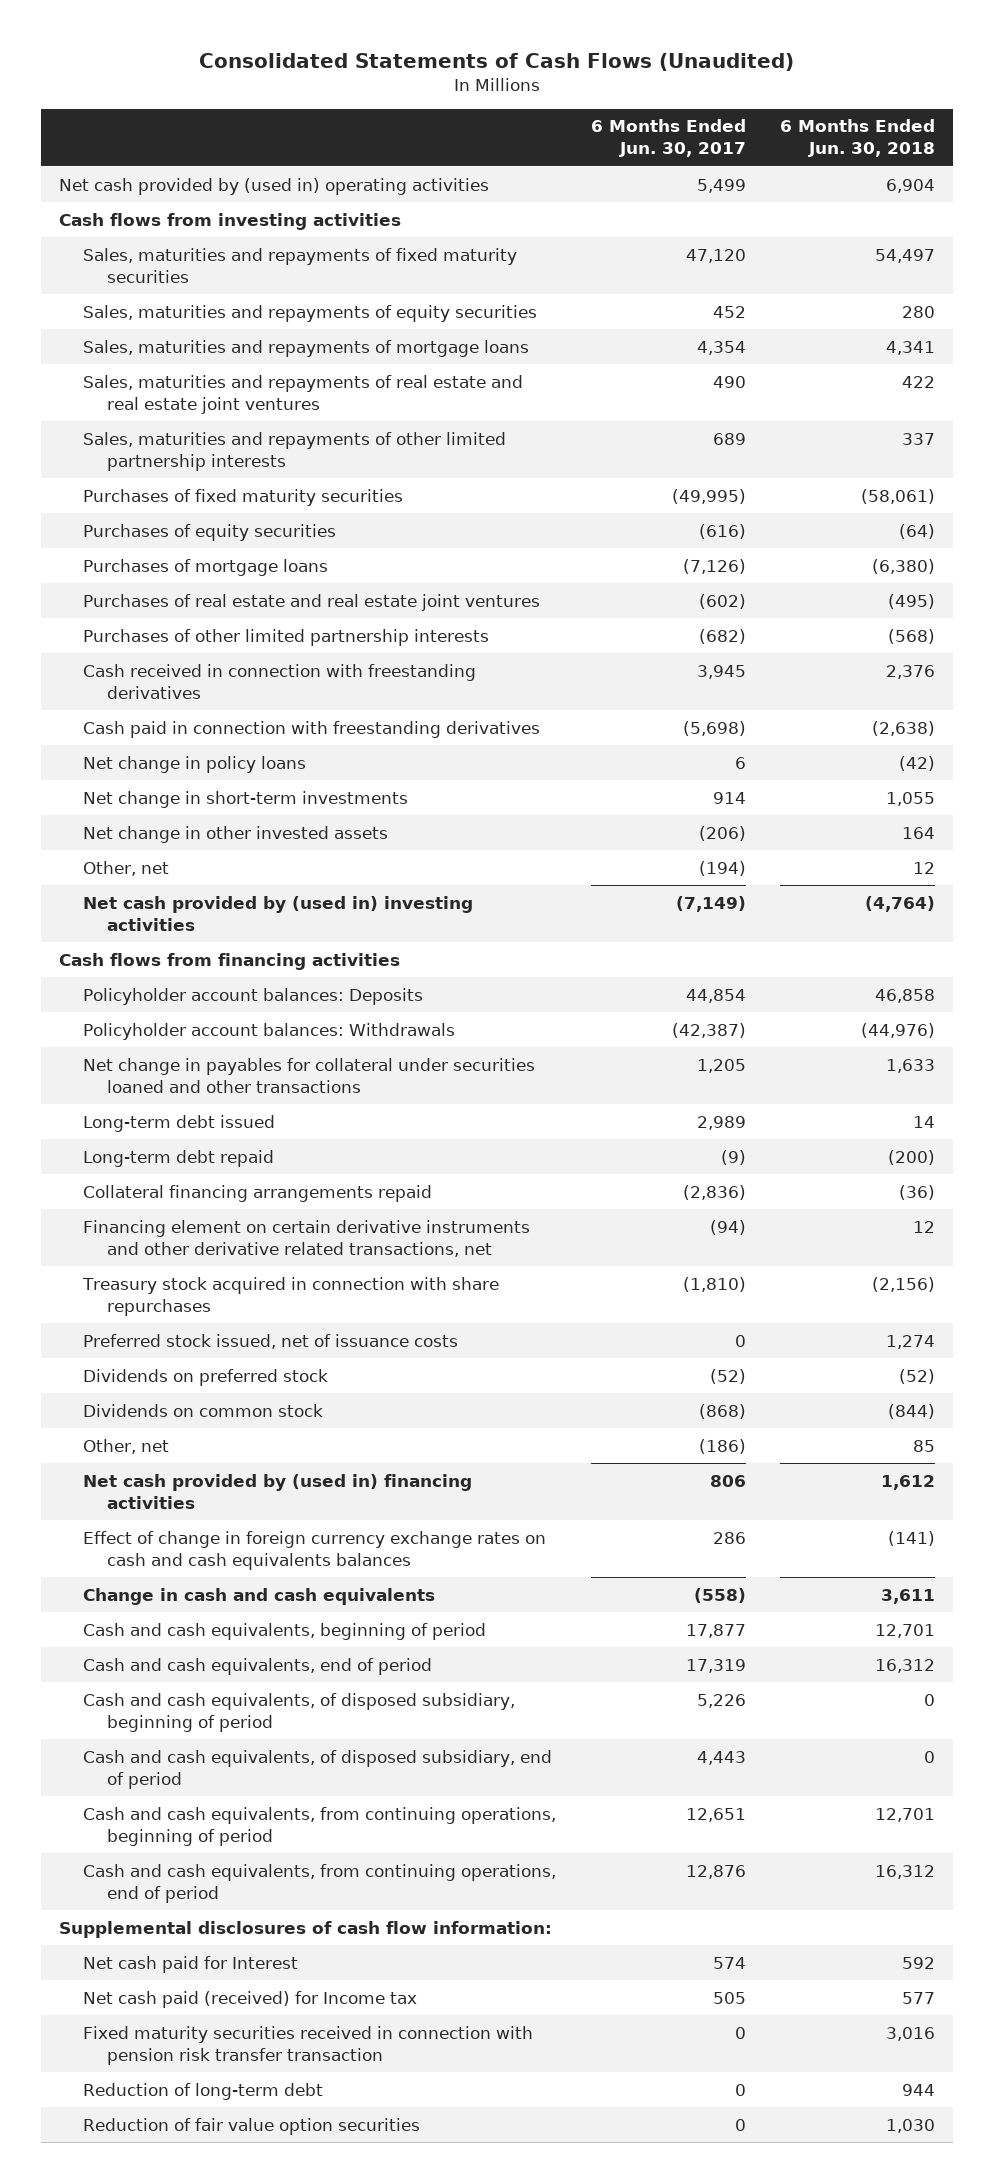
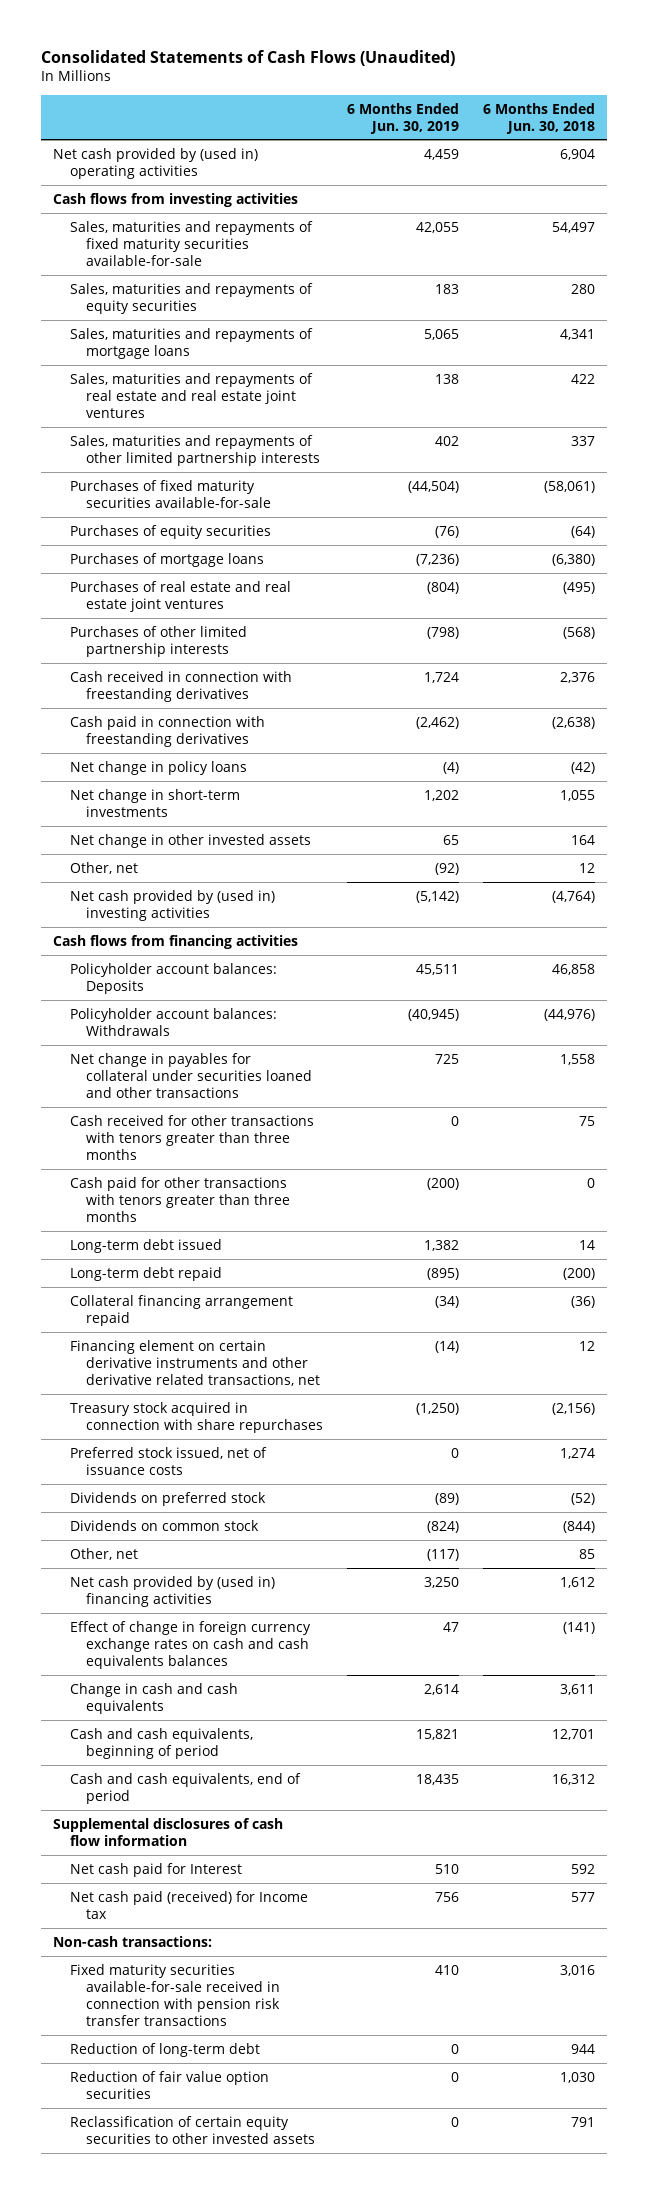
- | 6 Months Ended Jun. 30, 2017 | 6 Months Ended Jun. 30, 2018
+ | 6 Months Ended Jun. 30, 2019 | 6 Months Ended Jun. 30, 2018
- Sales, maturities and repayments of fixed maturity securities | 47,120 | 54,497
+ Sales, maturities and repayments of fixed maturity securities available-for-sale | 42,055 | 54,497
- Purchases of fixed maturity securities | (49,995) | (58,061)
+ Purchases of fixed maturity securities available-for-sale | (44,504) | (58,061)
- Net change in payables for collateral under securities loaned and other transactions | 1,205 | 1,633
+ Net change in payables for collateral under securities loaned and other transactions | 725 | 1,558
+ Cash received for other transactions with tenors greater than three months | 0 | 75
+ Cash paid for other transactions with tenors greater than three months | (200) | 0
- Collateral financing arrangements repaid | (2,836) | (36)
+ Collateral financing arrangement repaid | (34) | (36)
- Cash and cash equivalents, of disposed subsidiary, beginning of period | 5,226 | 0
- Cash and cash equivalents, of disposed subsidiary, end of period | 4,443 | 0
- Cash and cash equivalents, from continuing operations, beginning of period | 12,651 | 12,701
- Cash and cash equivalents, from continuing operations, end of period | 12,876 | 16,312
- Supplemental disclosures of cash flow information:
+ Supplemental disclosures of cash flow information
- Fixed maturity securities received in connection with pension risk transfer transaction | 0 | 3,016
+ Non-cash transactions:
+ Fixed maturity securities available-for-sale received in connection with pension risk transfer transactions | 410 | 3,016
+ Reclassification of certain equity securities to other invested assets | 0 | 791

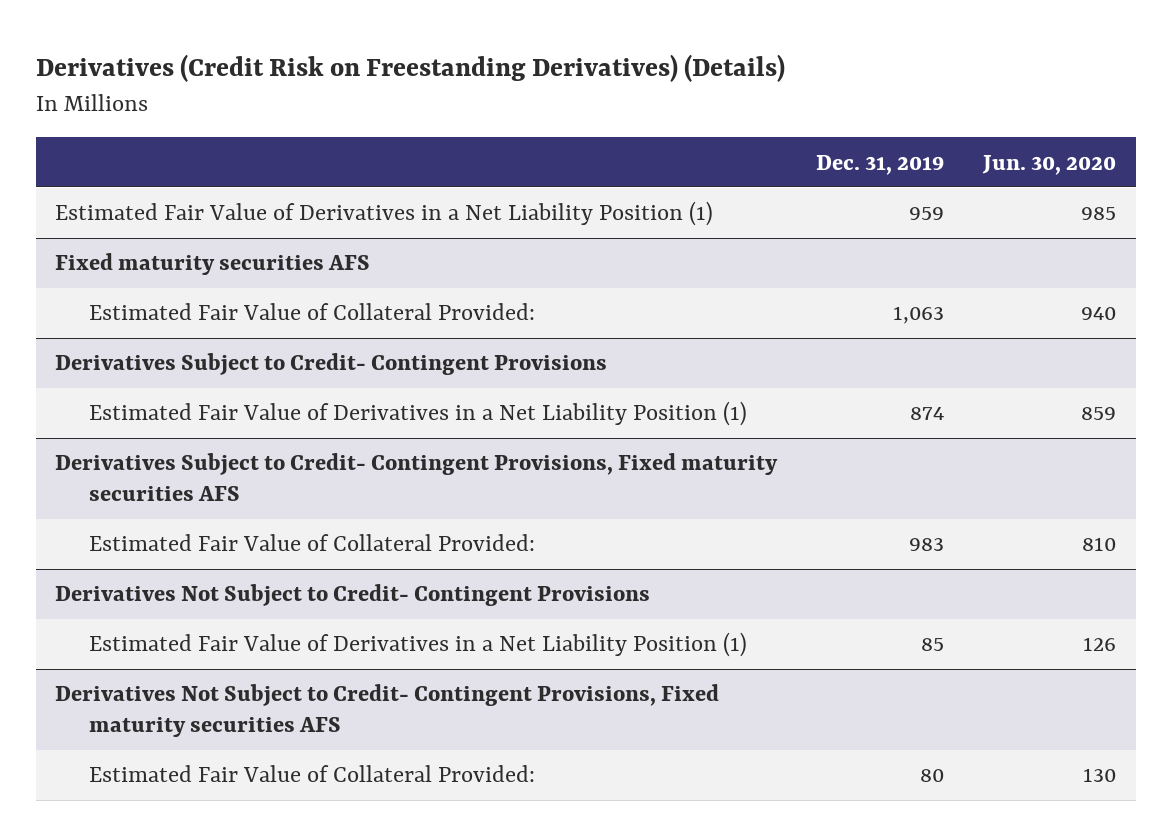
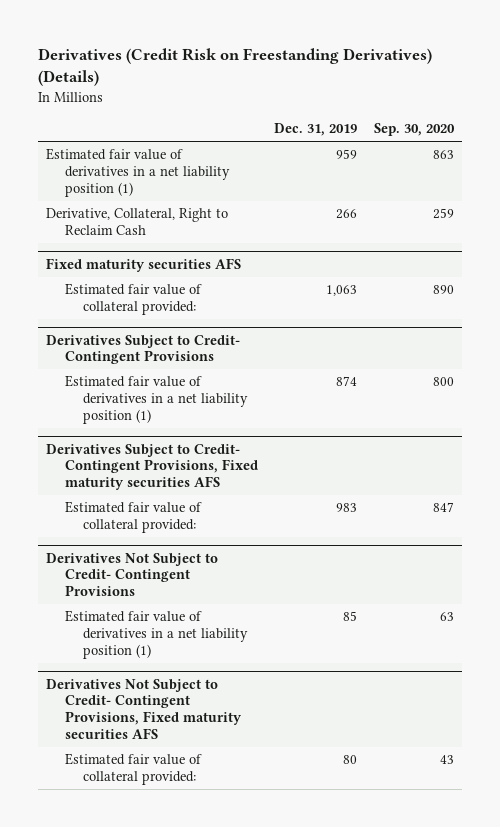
- | Dec. 31, 2019 | Jun. 30, 2020
+ | Dec. 31, 2019 | Sep. 30, 2020
- Estimated Fair Value of Derivatives in a Net Liability Position (1) | 959 | 985
+ Estimated fair value of derivatives in a net liability position (1) | 959 | 863
+ Derivative, Collateral, Right to Reclaim Cash | 266 | 259
@ Fixed maturity securities AFS
- Estimated Fair Value of Collateral Provided: | 1,063 | 940
+ Estimated fair value of collateral provided: | 1,063 | 890
@ Derivatives Subject to Credit- Contingent Provisions
- Estimated Fair Value of Derivatives in a Net Liability Position (1) | 874 | 859
+ Estimated fair value of derivatives in a net liability position (1) | 874 | 800
@ Derivatives Subject to Credit- Contingent Provisions, Fixed maturity securities AFS
- Estimated Fair Value of Collateral Provided: | 983 | 810
+ Estimated fair value of collateral provided: | 983 | 847
@ Derivatives Not Subject to Credit- Contingent Provisions
- Estimated Fair Value of Derivatives in a Net Liability Position (1) | 85 | 126
+ Estimated fair value of derivatives in a net liability position (1) | 85 | 63
@ Derivatives Not Subject to Credit- Contingent Provisions, Fixed maturity securities AFS
- Estimated Fair Value of Collateral Provided: | 80 | 130
+ Estimated fair value of collateral provided: | 80 | 43

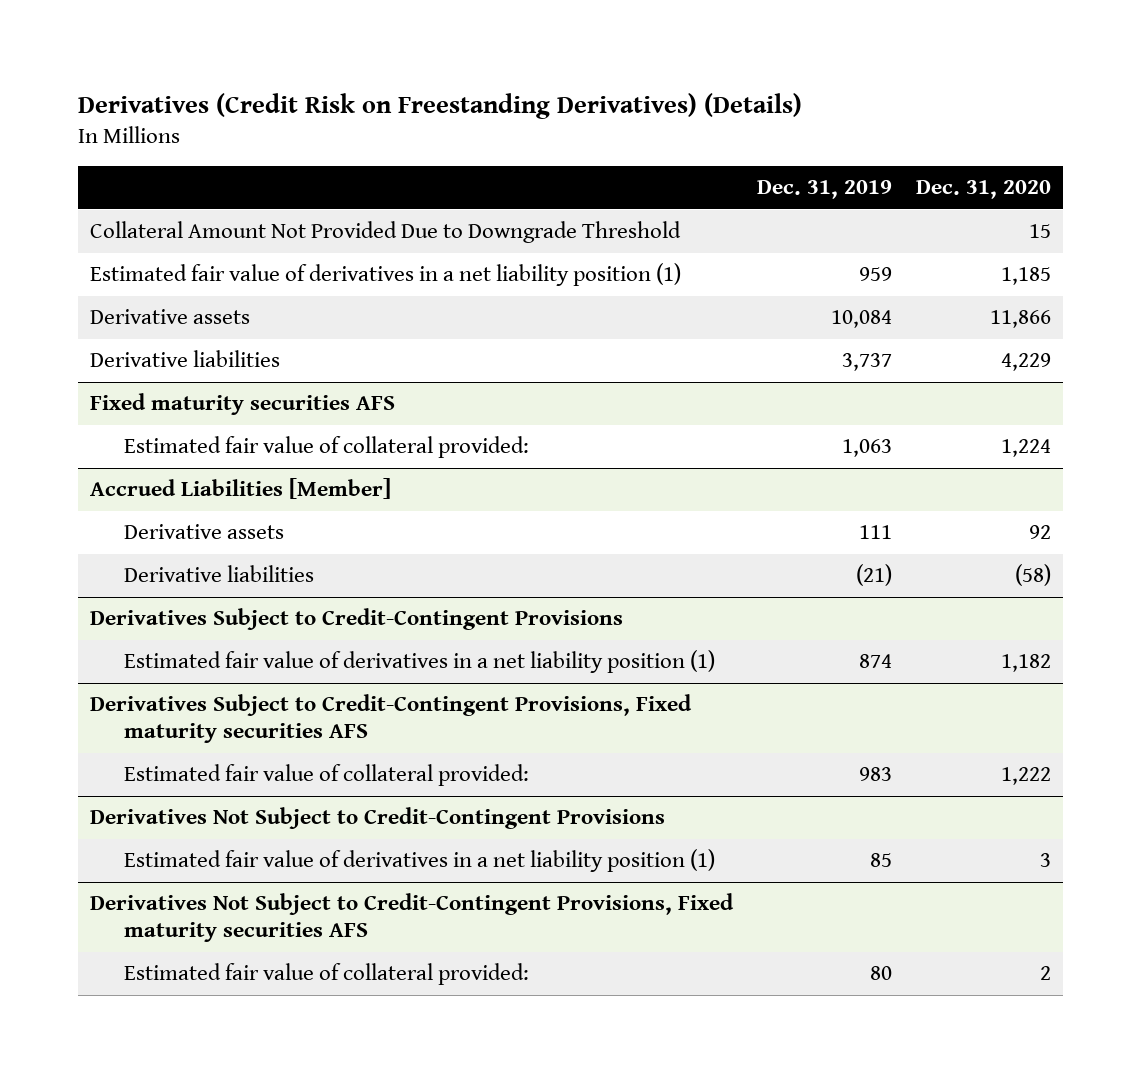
- | Dec. 31, 2019 | Sep. 30, 2020
+ | Dec. 31, 2019 | Dec. 31, 2020
+ Collateral Amount Not Provided Due to Downgrade Threshold | | 15
- Derivative, Collateral, Right to Reclaim Cash | 266 | 259
+ Derivative assets | 10,084 | 11,866
+ Derivative liabilities | 3,737 | 4,229
- Derivatives Subject to Credit- Contingent Provisions
+ Accrued Liabilities [Member]
+ Derivative assets | 111 | 92
+ Derivative liabilities | (21) | (58)
+ Derivatives Subject to Credit-Contingent Provisions
- Derivatives Subject to Credit- Contingent Provisions, Fixed maturity securities AFS
+ Derivatives Subject to Credit-Contingent Provisions, Fixed maturity securities AFS
- Derivatives Not Subject to Credit- Contingent Provisions
+ Derivatives Not Subject to Credit-Contingent Provisions
- Derivatives Not Subject to Credit- Contingent Provisions, Fixed maturity securities AFS
+ Derivatives Not Subject to Credit-Contingent Provisions, Fixed maturity securities AFS

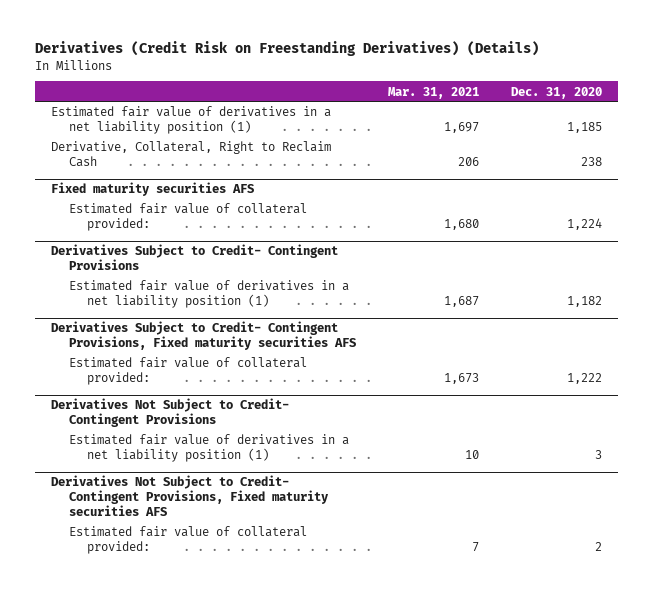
- | Dec. 31, 2019 | Dec. 31, 2020
+ | Mar. 31, 2021 | Dec. 31, 2020
- Collateral Amount Not Provided Due to Downgrade Threshold | | 15
- Derivative assets | 10,084 | 11,866
- Derivative liabilities | 3,737 | 4,229
+ Derivative, Collateral, Right to Reclaim Cash | 206 | 238
- Accrued Liabilities [Member]
- Derivative assets | 111 | 92
- Derivative liabilities | (21) | (58)
- Derivatives Subject to Credit-Contingent Provisions
+ Derivatives Subject to Credit- Contingent Provisions
- Derivatives Subject to Credit-Contingent Provisions, Fixed maturity securities AFS
+ Derivatives Subject to Credit- Contingent Provisions, Fixed maturity securities AFS
- Derivatives Not Subject to Credit-Contingent Provisions
+ Derivatives Not Subject to Credit- Contingent Provisions
- Derivatives Not Subject to Credit-Contingent Provisions, Fixed maturity securities AFS
+ Derivatives Not Subject to Credit- Contingent Provisions, Fixed maturity securities AFS

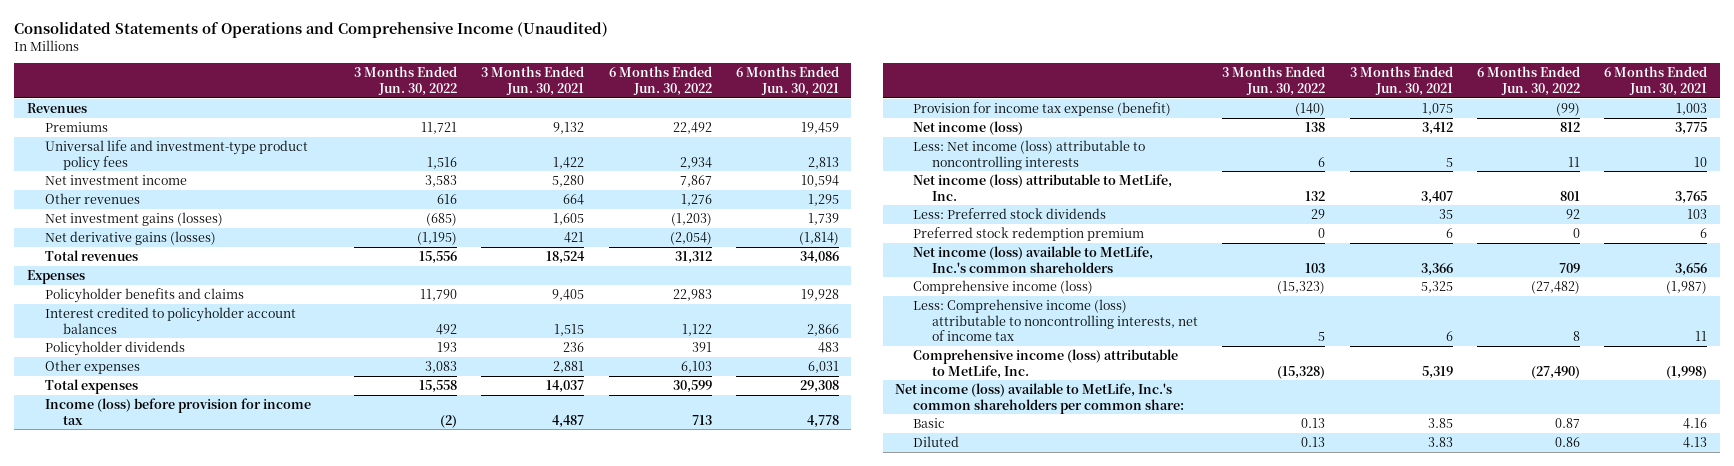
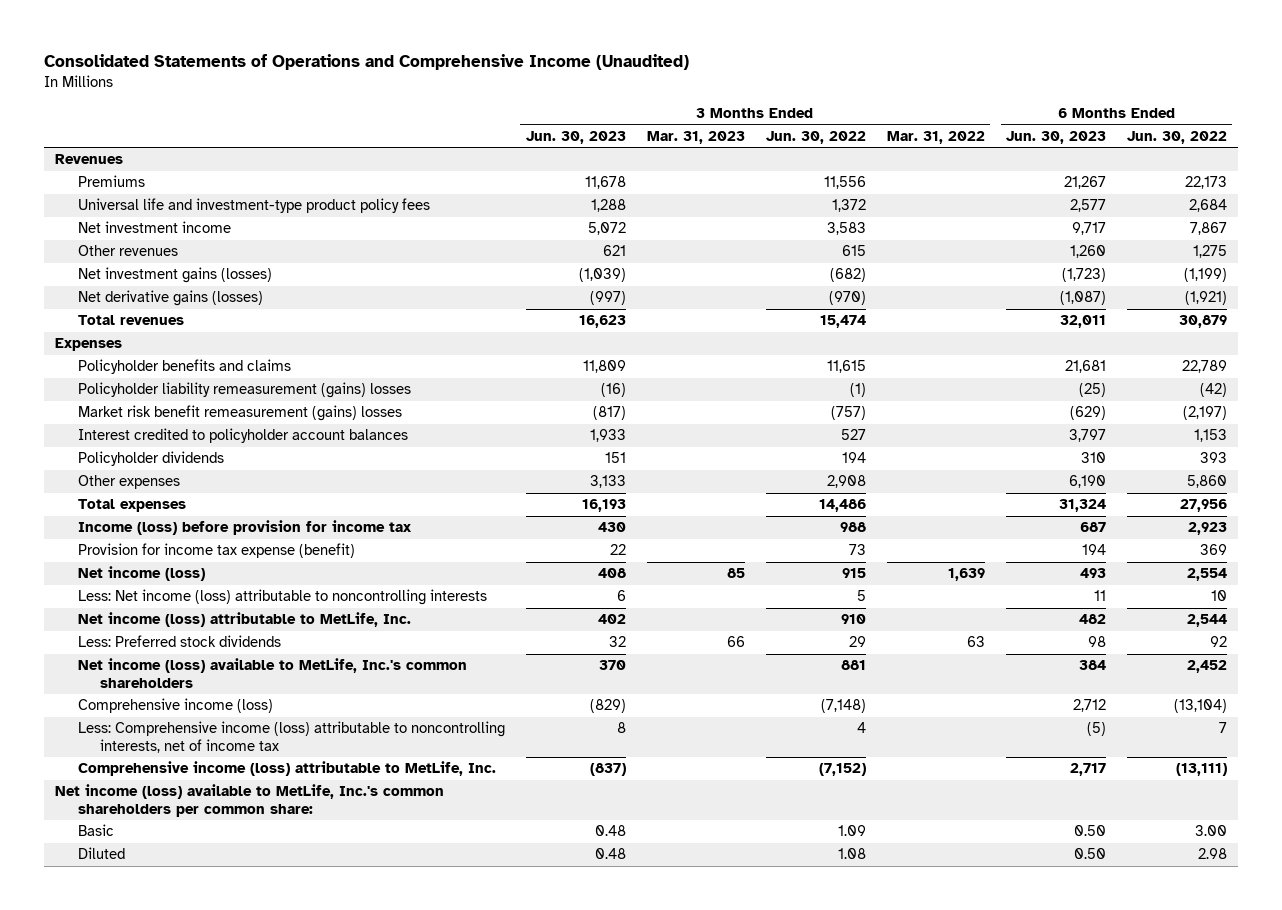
- | 3 Months Ended Jun. 30, 2022 | 3 Months Ended Jun. 30, 2021 | 6 Months Ended Jun. 30, 2022 | 6 Months Ended Jun. 30, 2021
+ | 3 Months Ended Jun. 30, 2023 | 3 Months Ended Mar. 31, 2023 | 3 Months Ended Jun. 30, 2022 | 3 Months Ended Mar. 31, 2022 | 6 Months Ended Jun. 30, 2023 | 6 Months Ended Jun. 30, 2022
- Premiums | 11,721 | 9,132 | 22,492 | 19,459
- Universal life and investment-type product policy fees | 1,516 | 1,422 | 2,934 | 2,813
+ Premiums | 11,678 | | 11,556 | | 21,267 | 22,173
+ Universal life and investment-type product policy fees | 1,288 | | 1,372 | | 2,577 | 2,684
- Other revenues | 616 | 664 | 1,276 | 1,295
- Net investment gains (losses) | (685) | 1,605 | (1,203) | 1,739
- Net derivative gains (losses) | (1,195) | 421 | (2,054) | (1,814)
- Total revenues | 15,556 | 18,524 | 31,312 | 34,086
+ Other revenues | 621 | | 615 | | 1,260 | 1,275
+ Net investment gains (losses) | (1,039) | | (682) | | (1,723) | (1,199)
+ Net derivative gains (losses) | (997) | | (970) | | (1,087) | (1,921)
+ Total revenues | 16,623 | | 15,474 | | 32,011 | 30,879
- Policyholder benefits and claims | 11,790 | 9,405 | 22,983 | 19,928
- Interest credited to policyholder account balances | 492 | 1,515 | 1,122 | 2,866
- Policyholder dividends | 193 | 236 | 391 | 483
- Other expenses | 3,083 | 2,881 | 6,103 | 6,031
- Total expenses | 15,558 | 14,037 | 30,599 | 29,308
- Income (loss) before provision for income tax | (2) | 4,487 | 713 | 4,778
- Provision for income tax expense (benefit) | (140) | 1,075 | (99) | 1,003
- Net income (loss) | 138 | 3,412 | 812 | 3,775
- Less: Net income (loss) attributable to noncontrolling interests | 6 | 5 | 11 | 10
- Net income (loss) attributable to MetLife, Inc. | 132 | 3,407 | 801 | 3,765
+ Policyholder benefits and claims | 11,809 | | 11,615 | | 21,681 | 22,789
+ Policyholder liability remeasurement (gains) losses | (16) | | (1) | | (25) | (42)
+ Market risk benefit remeasurement (gains) losses | (817) | | (757) | | (629) | (2,197)
+ Interest credited to policyholder account balances | 1,933 | | 527 | | 3,797 | 1,153
+ Policyholder dividends | 151 | | 194 | | 310 | 393
+ Other expenses | 3,133 | | 2,908 | | 6,190 | 5,860
+ Total expenses | 16,193 | | 14,486 | | 31,324 | 27,956
+ Income (loss) before provision for income tax | 430 | | 988 | | 687 | 2,923
+ Provision for income tax expense (benefit) | 22 | | 73 | | 194 | 369
+ Net income (loss) | 408 | 85 | 915 | 1,639 | 493 | 2,554
+ Less: Net income (loss) attributable to noncontrolling interests | 6 | | 5 | | 11 | 10
+ Net income (loss) attributable to MetLife, Inc. | 402 | | 910 | | 482 | 2,544
- Preferred stock redemption premium | 0 | 6 | 0 | 6
- Net income (loss) available to MetLife, Inc.'s common shareholders | 103 | 3,366 | 709 | 3,656
- Comprehensive income (loss) | (15,323) | 5,325 | (27,482) | (1,987)
- Less: Comprehensive income (loss) attributable to noncontrolling interests, net of income tax | 5 | 6 | 8 | 11
- Comprehensive income (loss) attributable to MetLife, Inc. | (15,328) | 5,319 | (27,490) | (1,998)
+ Net income (loss) available to MetLife, Inc.'s common shareholders | 370 | | 881 | | 384 | 2,452
+ Comprehensive income (loss) | (829) | | (7,148) | | 2,712 | (13,104)
+ Less: Comprehensive income (loss) attributable to noncontrolling interests, net of income tax | 8 | | 4 | | (5) | 7
+ Comprehensive income (loss) attributable to MetLife, Inc. | (837) | | (7,152) | | 2,717 | (13,111)
- Basic | 0.13 | 3.85 | 0.87 | 4.16
- Diluted | 0.13 | 3.83 | 0.86 | 4.13
+ Basic | 0.48 | | 1.09 | | 0.50 | 3.00
+ Diluted | 0.48 | | 1.08 | | 0.50 | 2.98

